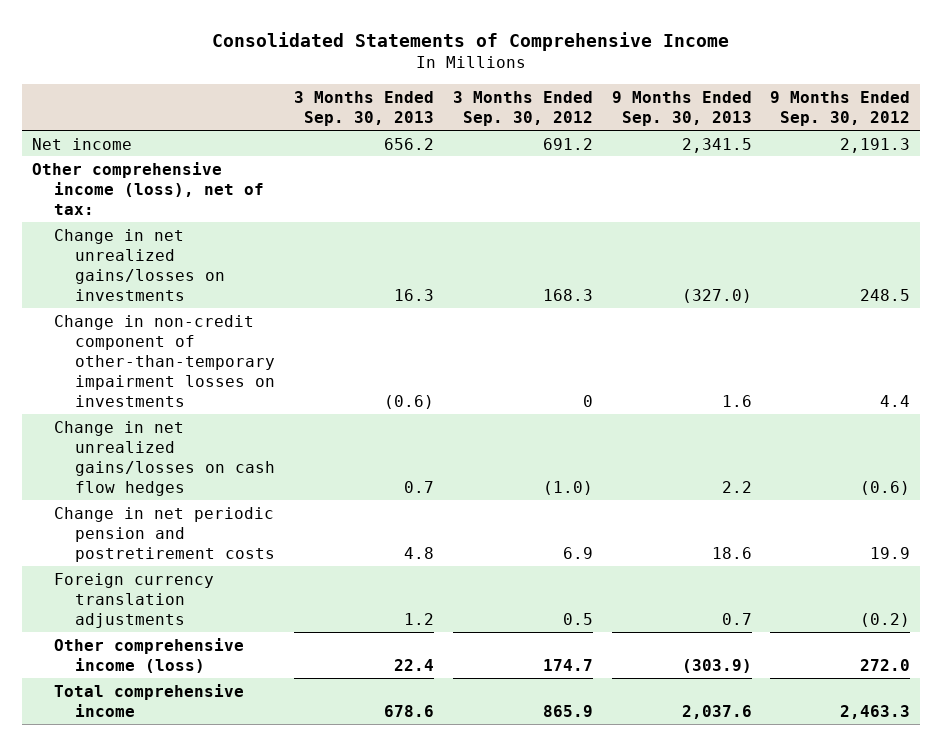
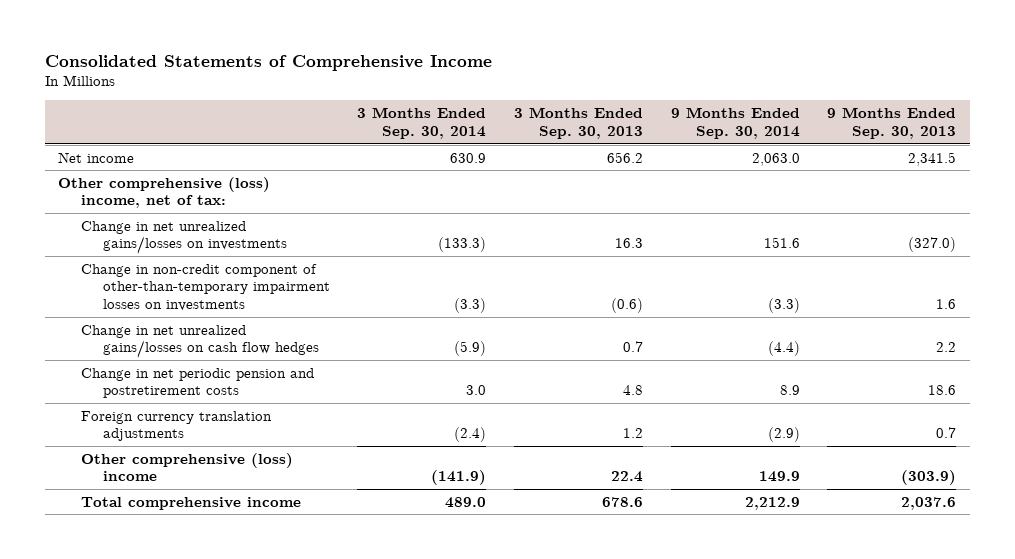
- | 3 Months Ended Sep. 30, 2013 | 3 Months Ended Sep. 30, 2012 | 9 Months Ended Sep. 30, 2013 | 9 Months Ended Sep. 30, 2012
+ | 3 Months Ended Sep. 30, 2014 | 3 Months Ended Sep. 30, 2013 | 9 Months Ended Sep. 30, 2014 | 9 Months Ended Sep. 30, 2013
- Other comprehensive income (loss), net of tax:
+ Other comprehensive (loss) income, net of tax:
- Other comprehensive income (loss) | 22.4 | 174.7 | (303.9) | 272.0
+ Other comprehensive (loss) income | (141.9) | 22.4 | 149.9 | (303.9)

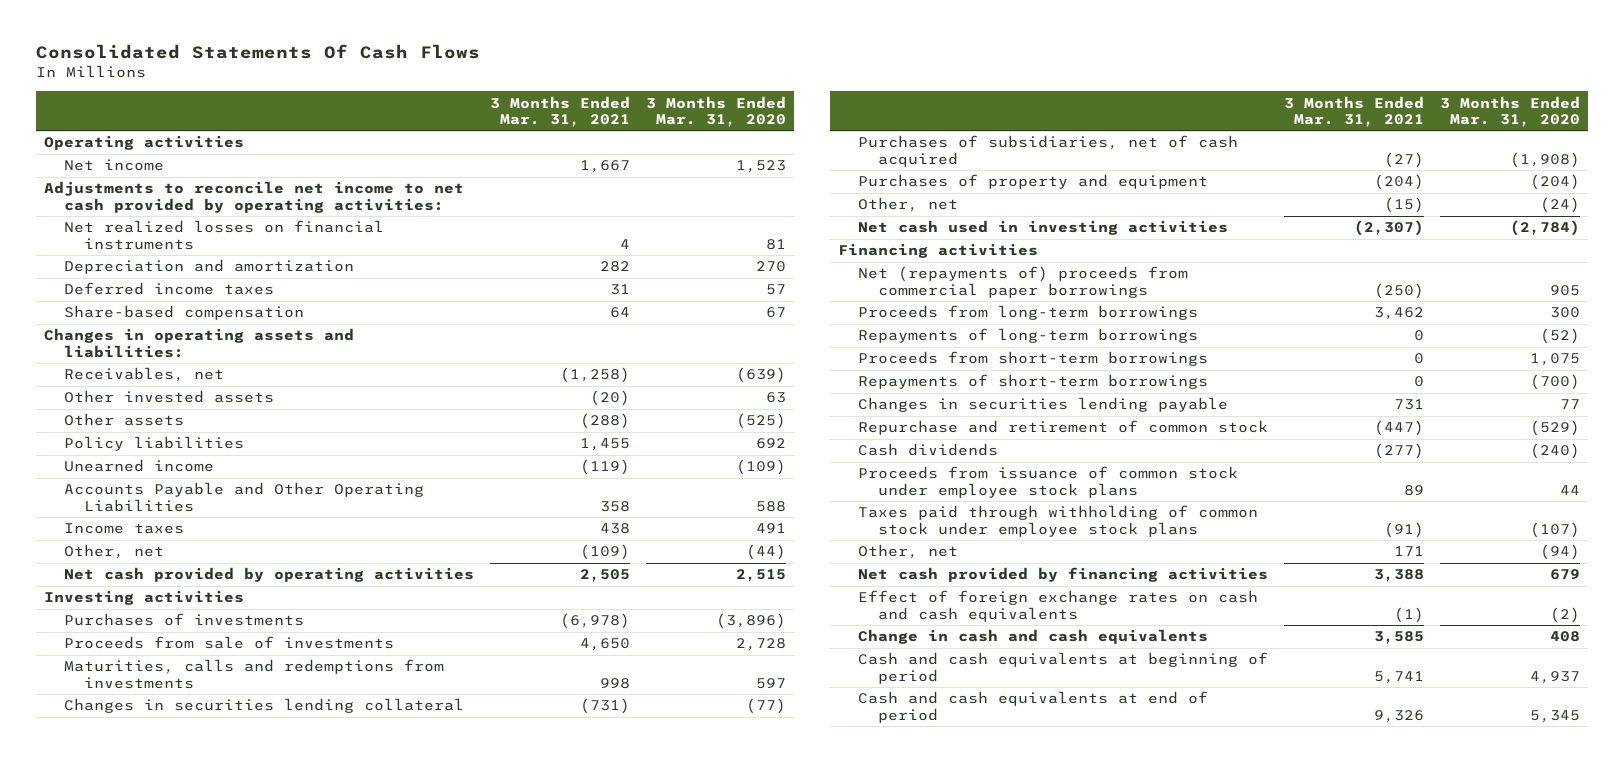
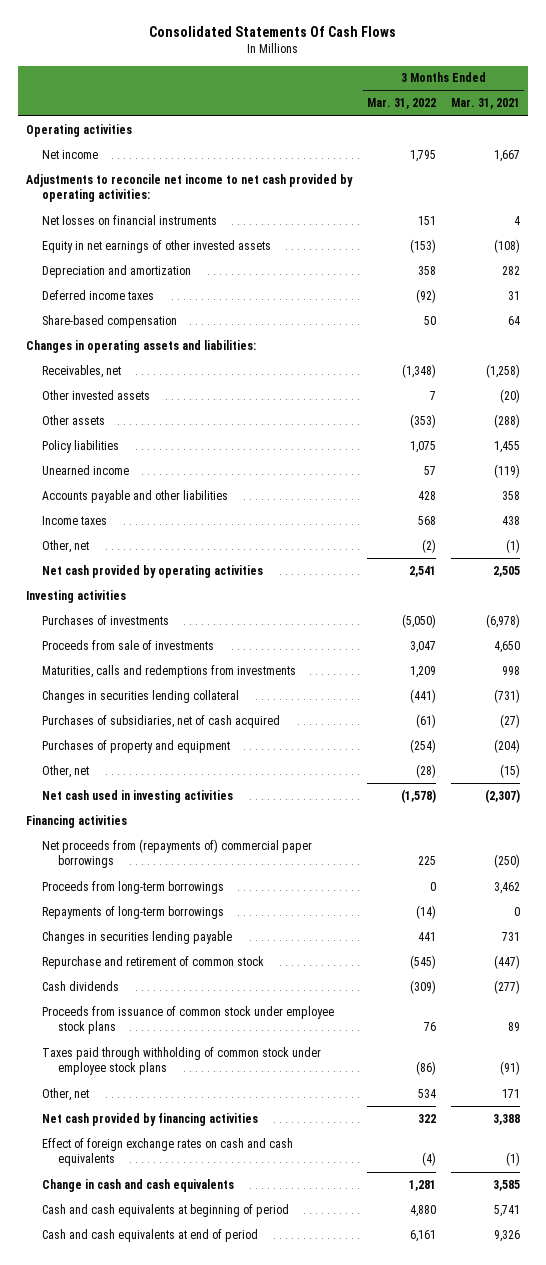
- | 3 Months Ended Mar. 31, 2021 | 3 Months Ended Mar. 31, 2020
+ | 3 Months Ended Mar. 31, 2022 | 3 Months Ended Mar. 31, 2021
- Net realized losses on financial instruments | 4 | 81
+ Net losses on financial instruments | 151 | 4
+ Equity in net earnings of other invested assets | (153) | (108)
- Accounts Payable and Other Operating Liabilities | 358 | 588
+ Accounts payable and other liabilities | 428 | 358
- Other, net | (109) | (44)
+ Other, net | (2) | (1)
- Net (repayments of) proceeds from commercial paper borrowings | (250) | 905
+ Net proceeds from (repayments of) commercial paper borrowings | 225 | (250)
- Proceeds from short-term borrowings | 0 | 1,075
- Repayments of short-term borrowings | 0 | (700)

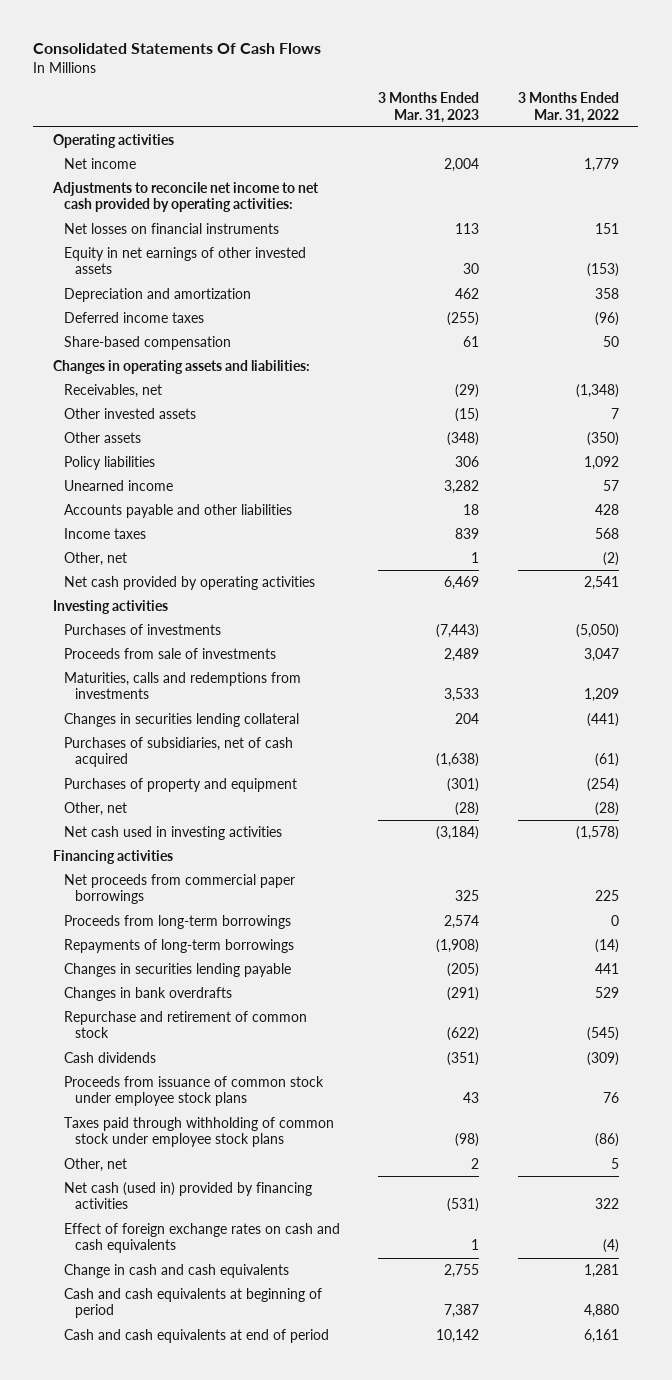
- | 3 Months Ended Mar. 31, 2022 | 3 Months Ended Mar. 31, 2021
+ | 3 Months Ended Mar. 31, 2023 | 3 Months Ended Mar. 31, 2022
- Net income | 1,795 | 1,667
+ Net income | 2,004 | 1,779
- Deferred income taxes | (92) | 31
+ Deferred income taxes | (255) | (96)
- Other assets | (353) | (288)
- Policy liabilities | 1,075 | 1,455
+ Other assets | (348) | (350)
+ Policy liabilities | 306 | 1,092
- Net proceeds from (repayments of) commercial paper borrowings | 225 | (250)
+ Net proceeds from commercial paper borrowings | 325 | 225
+ Changes in bank overdrafts | (291) | 529
- Other, net | 534 | 171
- Net cash provided by financing activities | 322 | 3,388
+ Other, net | 2 | 5
+ Net cash (used in) provided by financing activities | (531) | 322

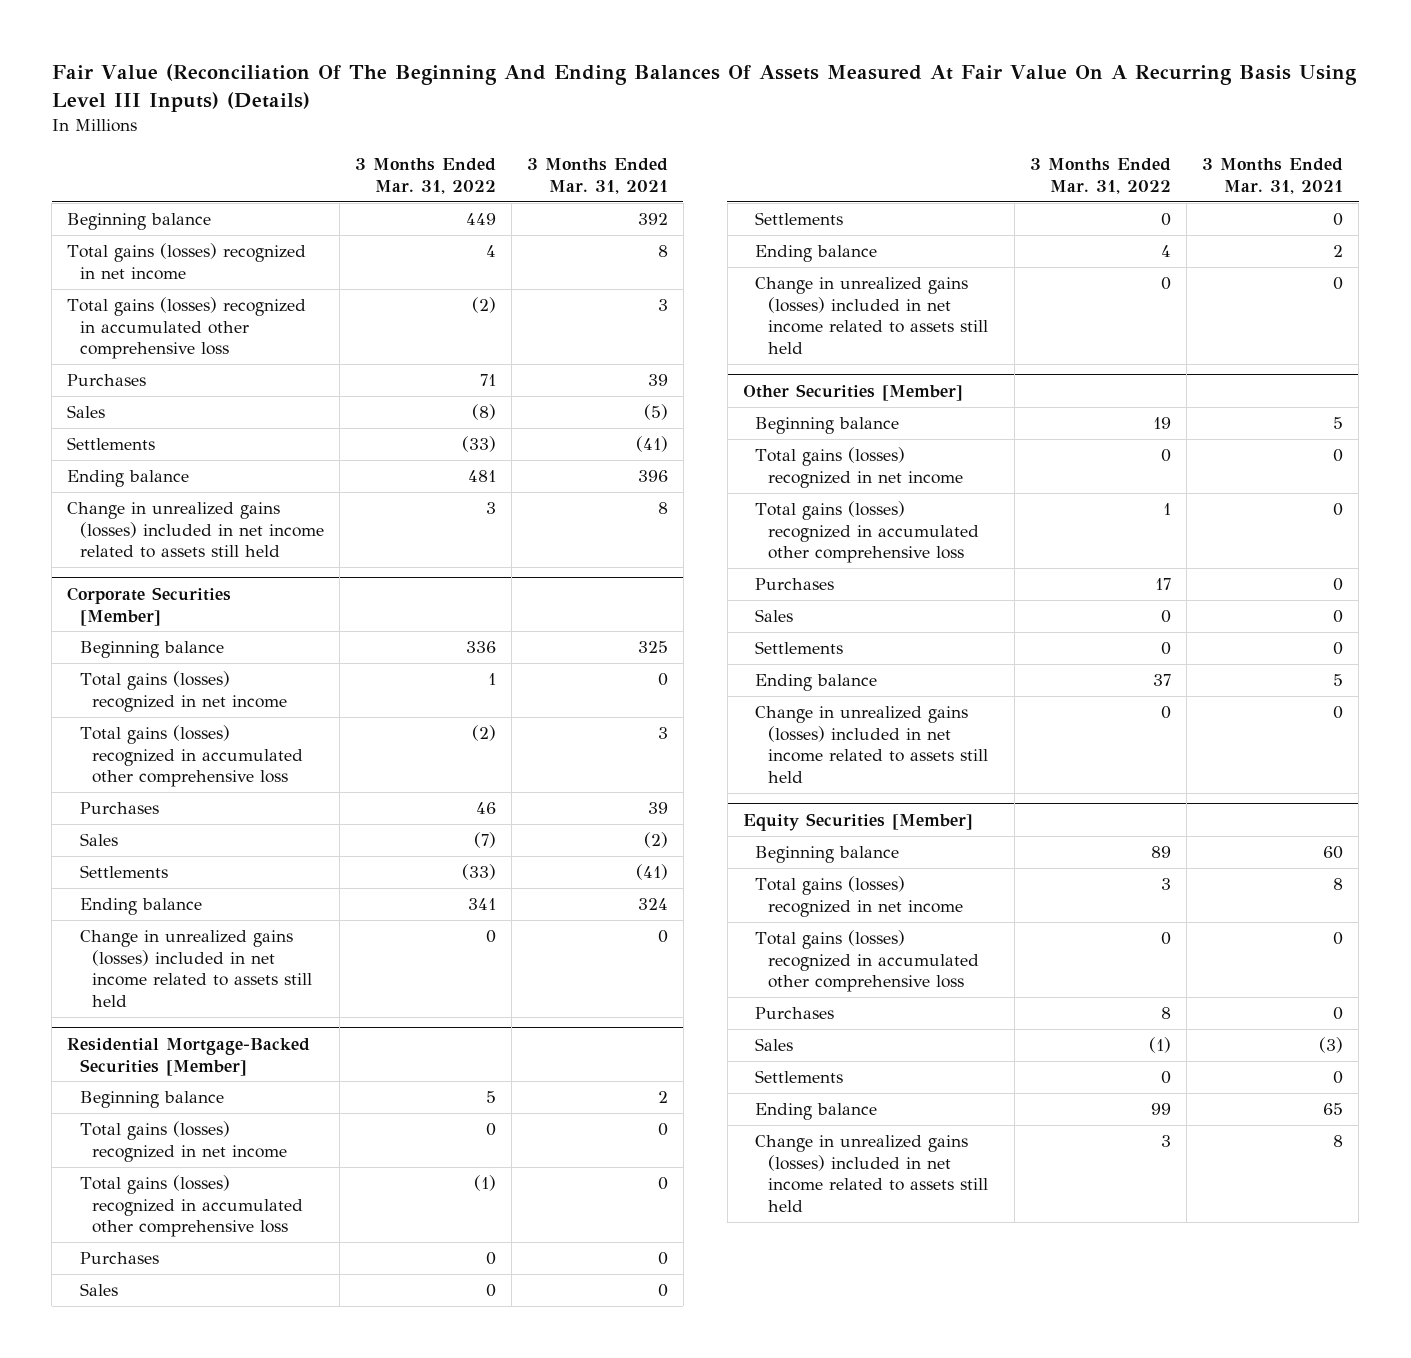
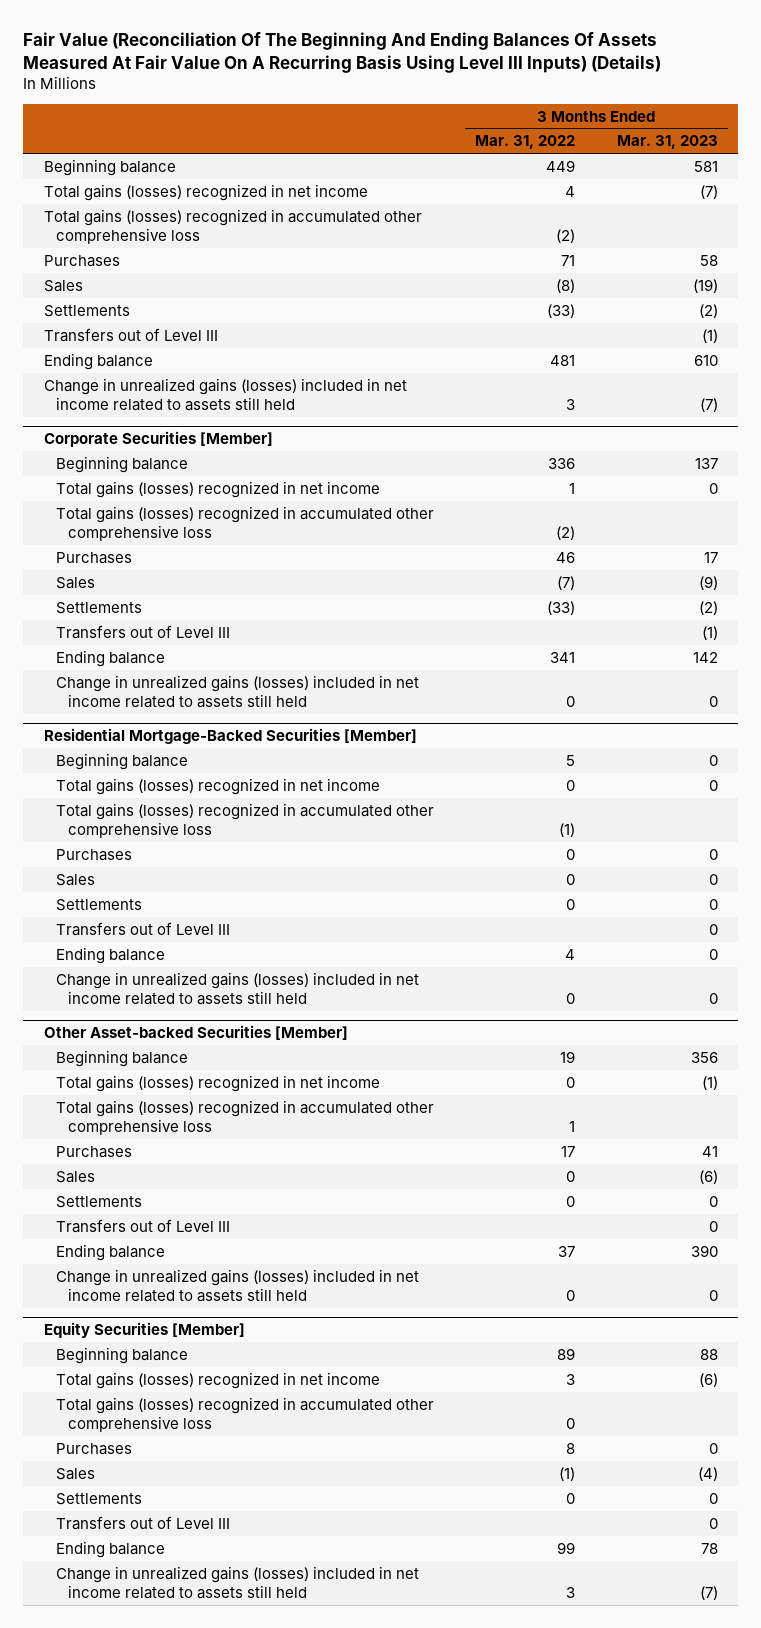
- | 3 Months Ended Mar. 31, 2022 | 3 Months Ended Mar. 31, 2021
+ | 3 Months Ended Mar. 31, 2022 | 3 Months Ended Mar. 31, 2023
+ Transfers out of Level III | | (1)
@ Corporate Securities [Member]
+ Transfers out of Level III | | (1)
@ Residential Mortgage-Backed Securities [Member]
+ Transfers out of Level III | | 0
- Other Securities [Member]
+ Other Asset-backed Securities [Member]
+ Transfers out of Level III | | 0
@ Equity Securities [Member]
+ Transfers out of Level III | | 0

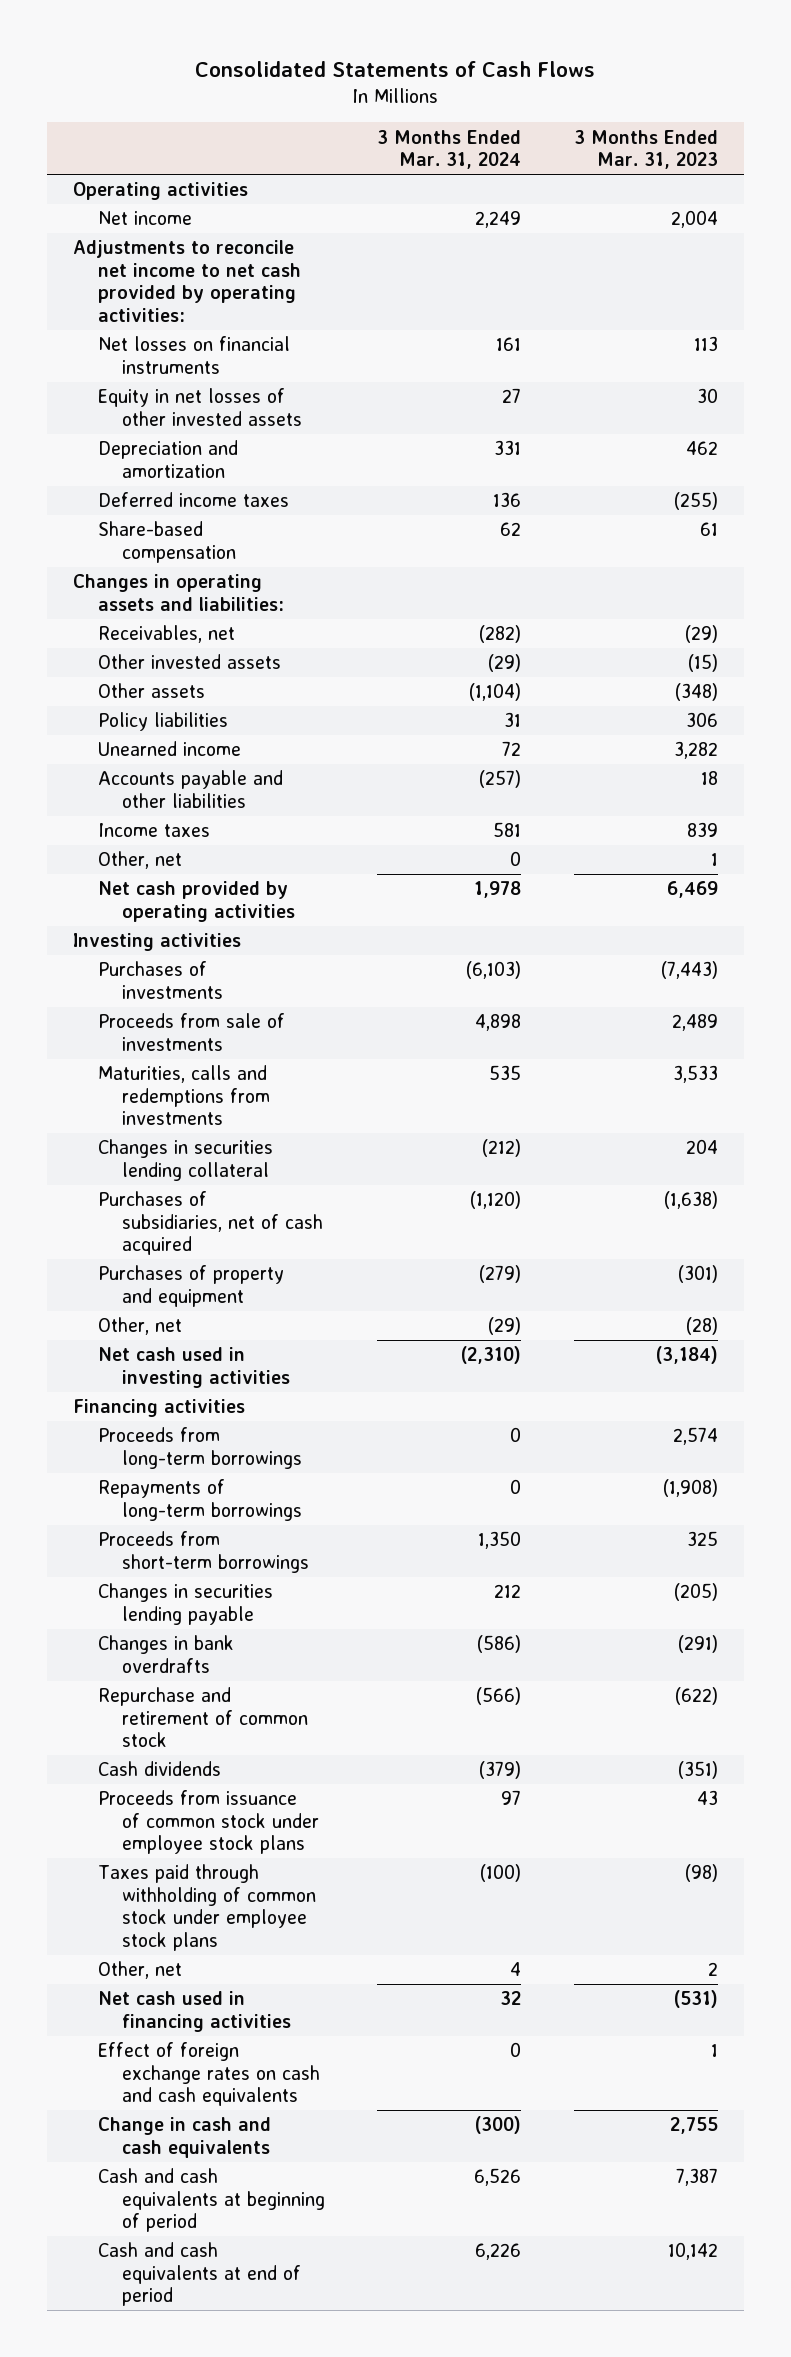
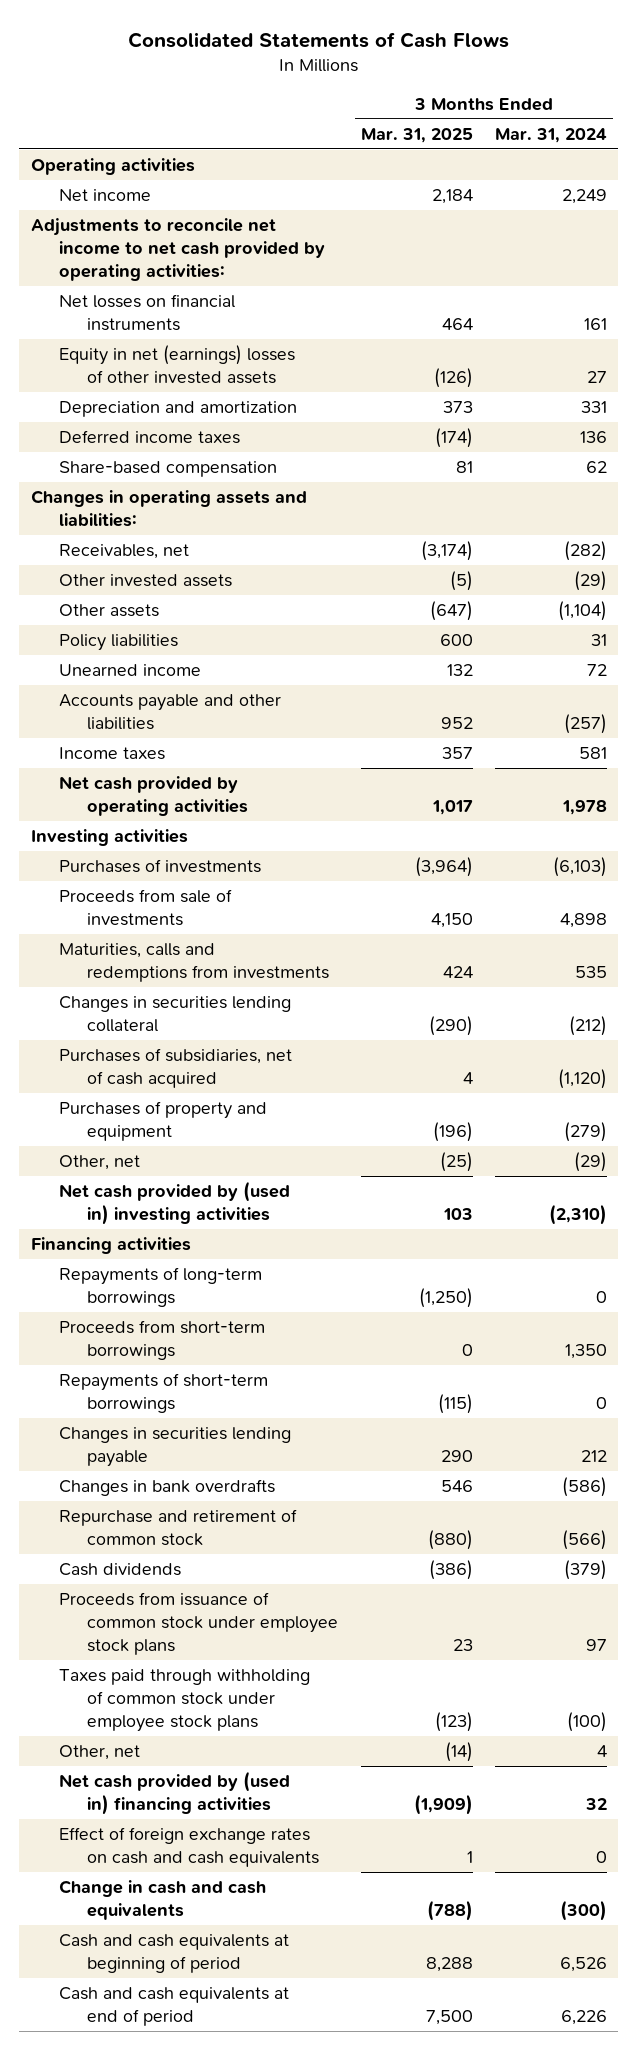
- | 3 Months Ended Mar. 31, 2024 | 3 Months Ended Mar. 31, 2023
+ | 3 Months Ended Mar. 31, 2025 | 3 Months Ended Mar. 31, 2024
- Equity in net losses of other invested assets | 27 | 30
+ Equity in net (earnings) losses of other invested assets | (126) | 27
- Other, net | 0 | 1
- Net cash used in investing activities | (2,310) | (3,184)
+ Net cash provided by (used in) investing activities | 103 | (2,310)
- Proceeds from long-term borrowings | 0 | 2,574
+ Repayments of short-term borrowings | (115) | 0
- Net cash used in financing activities | 32 | (531)
+ Net cash provided by (used in) financing activities | (1,909) | 32

